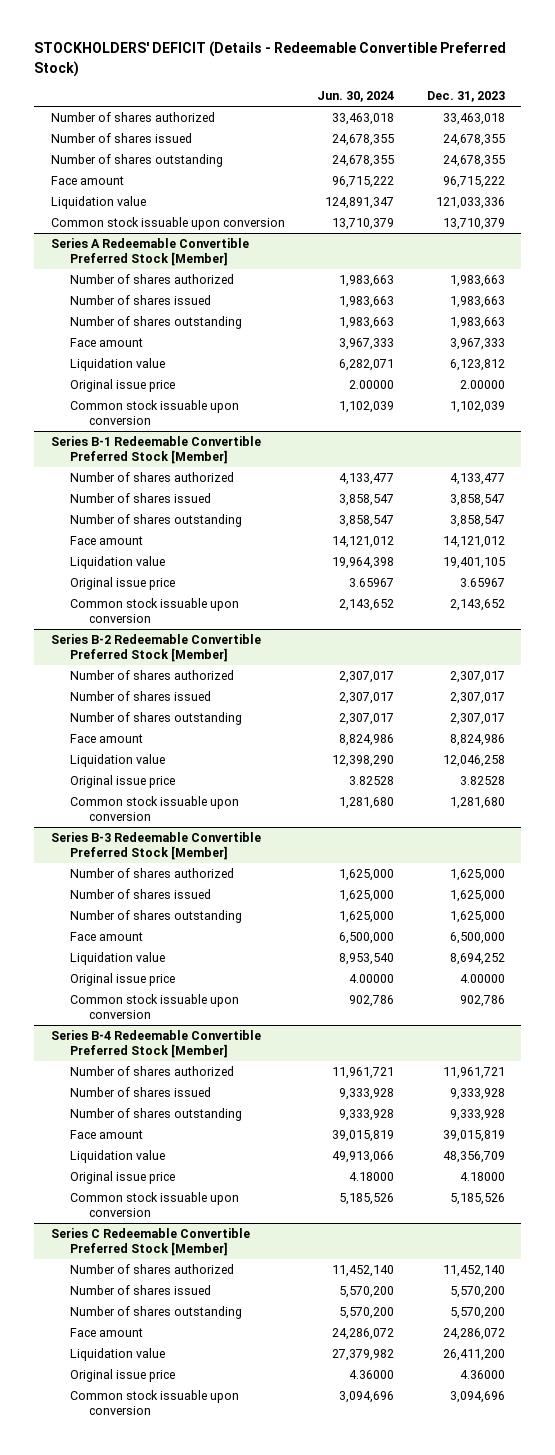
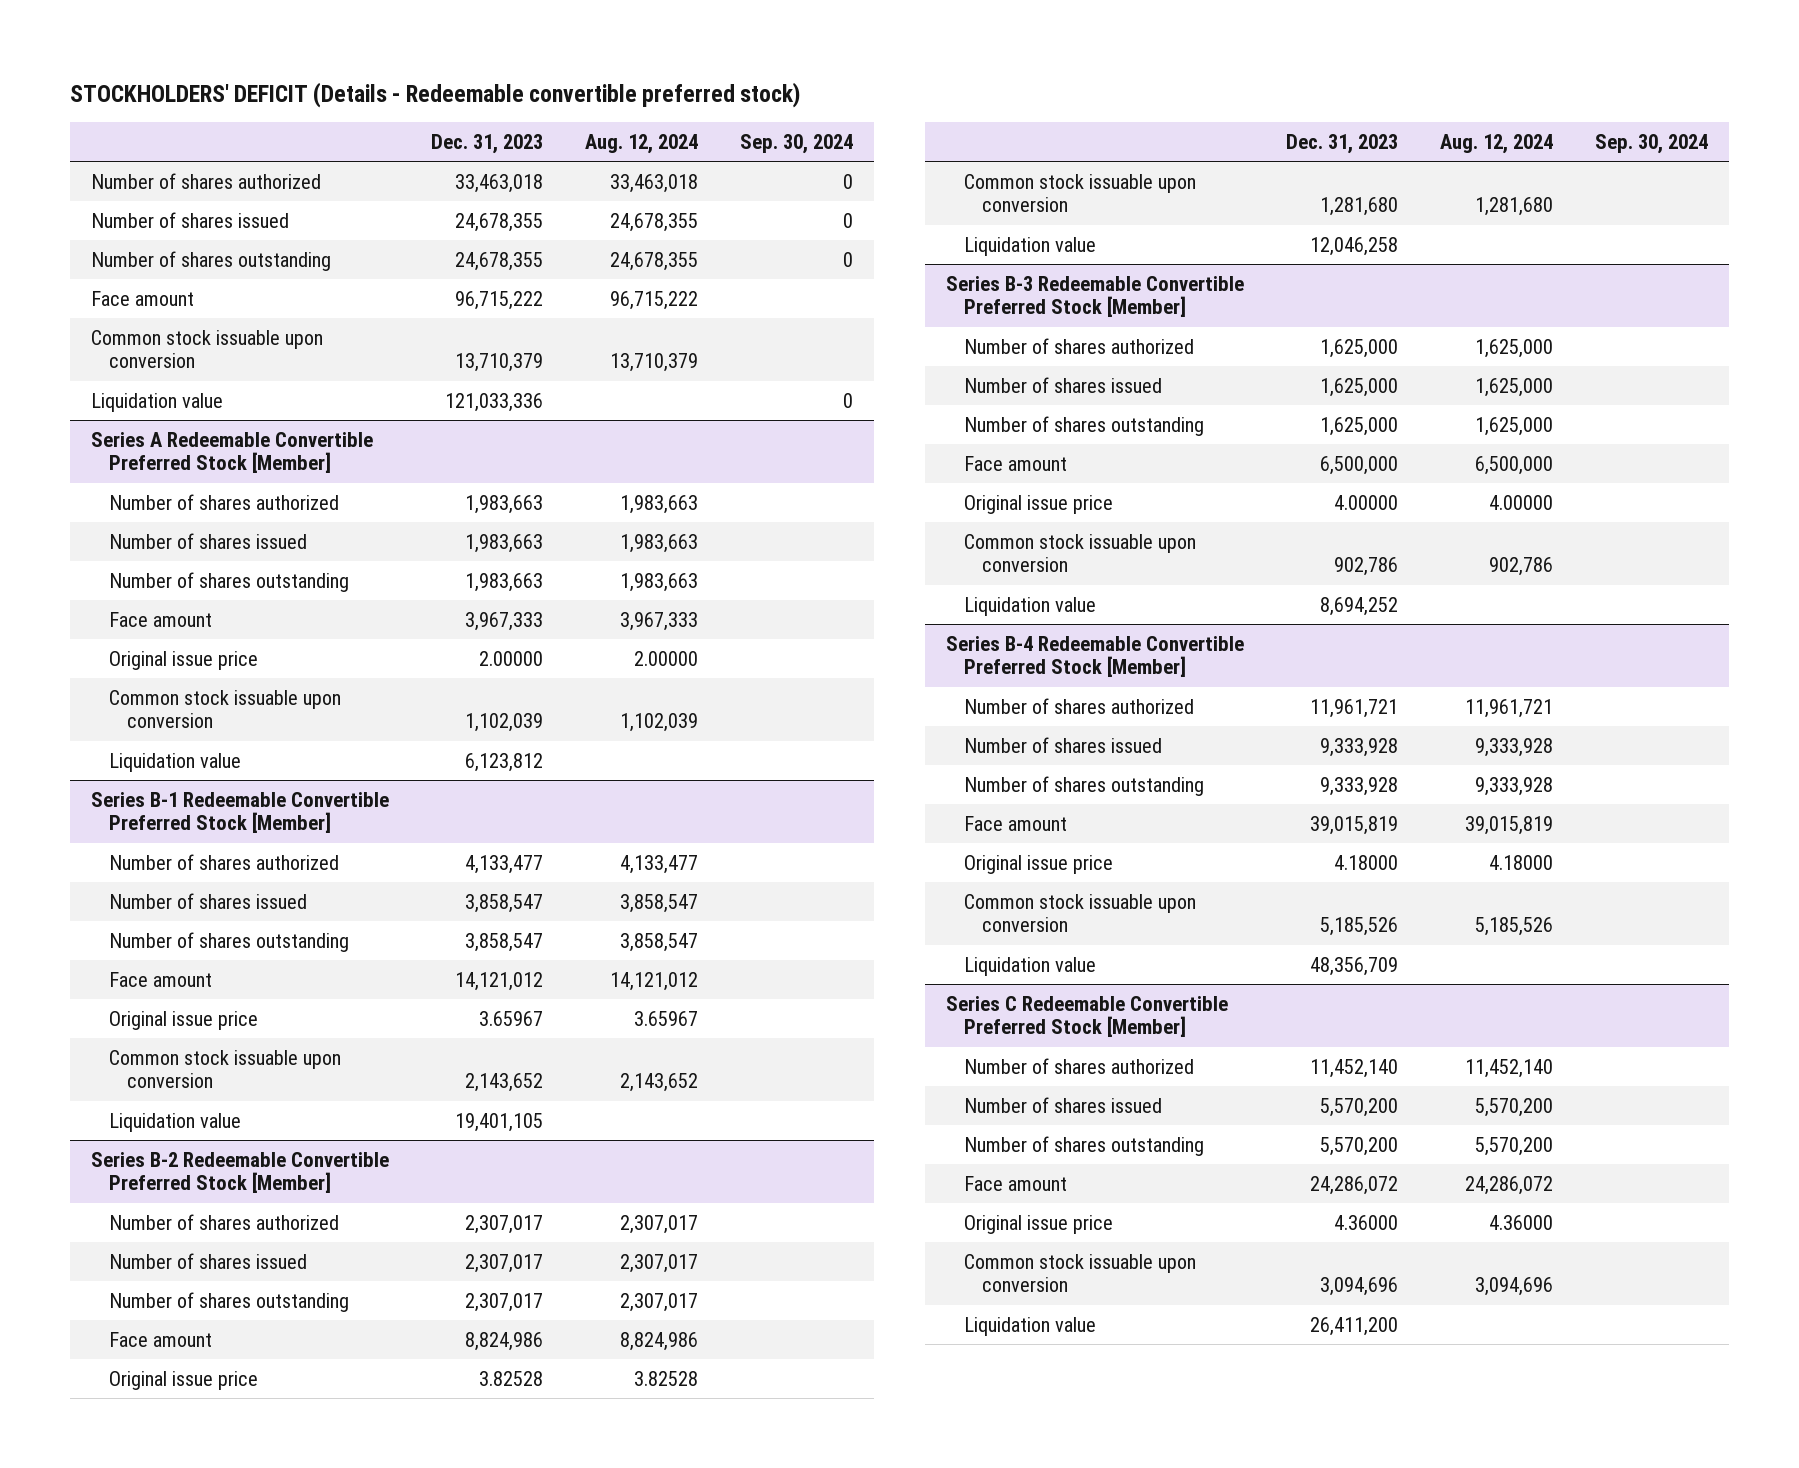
- STOCKHOLDERS' DEFICIT (Details - Redeemable Convertible Preferred Stock)
+ STOCKHOLDERS' DEFICIT (Details - Redeemable convertible preferred stock)
- | Jun. 30, 2024 | Dec. 31, 2023
+ | Dec. 31, 2023 | Aug. 12, 2024 | Sep. 30, 2024
moved down: Liquidation value | 121,033,336 | | 0
@ Series A Redeemable Convertible Preferred Stock [Member]
moved down: Liquidation value | 6,123,812 | |
@ Series B-1 Redeemable Convertible Preferred Stock [Member]
moved down: Liquidation value | 19,401,105 | |
@ Series B-2 Redeemable Convertible Preferred Stock [Member]
moved down: Liquidation value | 12,046,258 | |
@ Series B-3 Redeemable Convertible Preferred Stock [Member]
moved down: Liquidation value | 8,694,252 | |
@ Series B-4 Redeemable Convertible Preferred Stock [Member]
moved down: Liquidation value | 48,356,709 | |
@ Series C Redeemable Convertible Preferred Stock [Member]
moved down: Liquidation value | 26,411,200 | |

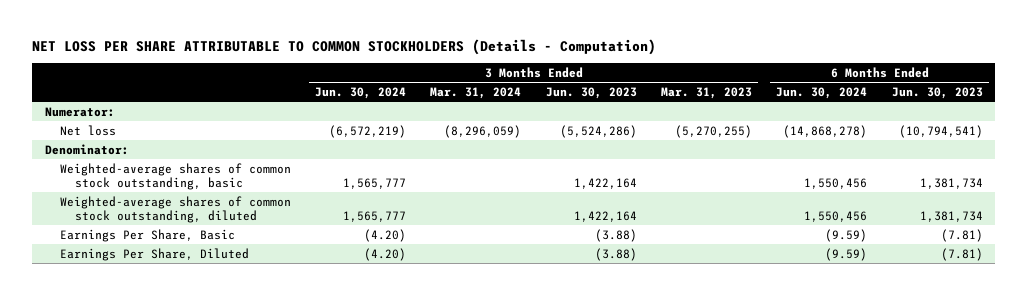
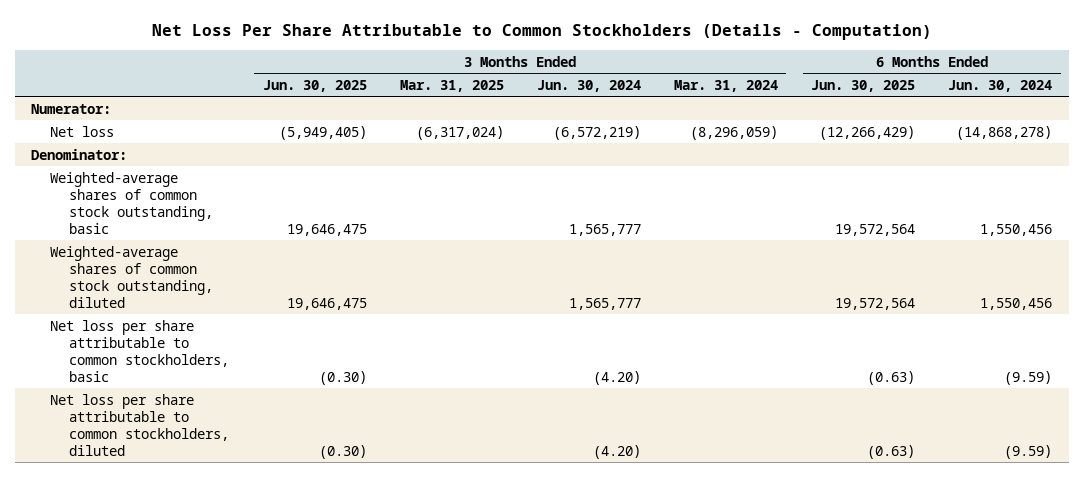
- NET LOSS PER SHARE ATTRIBUTABLE TO COMMON STOCKHOLDERS (Details - Computation)
+ Net Loss Per Share Attributable to Common Stockholders (Details - Computation)
- | 3 Months Ended Jun. 30, 2024 | 3 Months Ended Mar. 31, 2024 | 3 Months Ended Jun. 30, 2023 | 3 Months Ended Mar. 31, 2023 | 6 Months Ended Jun. 30, 2024 | 6 Months Ended Jun. 30, 2023
+ | 3 Months Ended Jun. 30, 2025 | 3 Months Ended Mar. 31, 2025 | 3 Months Ended Jun. 30, 2024 | 3 Months Ended Mar. 31, 2024 | 6 Months Ended Jun. 30, 2025 | 6 Months Ended Jun. 30, 2024
- Earnings Per Share, Basic | (4.20) | | (3.88) | | (9.59) | (7.81)
- Earnings Per Share, Diluted | (4.20) | | (3.88) | | (9.59) | (7.81)
+ Net loss per share attributable to common stockholders, basic | (0.30) | | (4.20) | | (0.63) | (9.59)
+ Net loss per share attributable to common stockholders, diluted | (0.30) | | (4.20) | | (0.63) | (9.59)

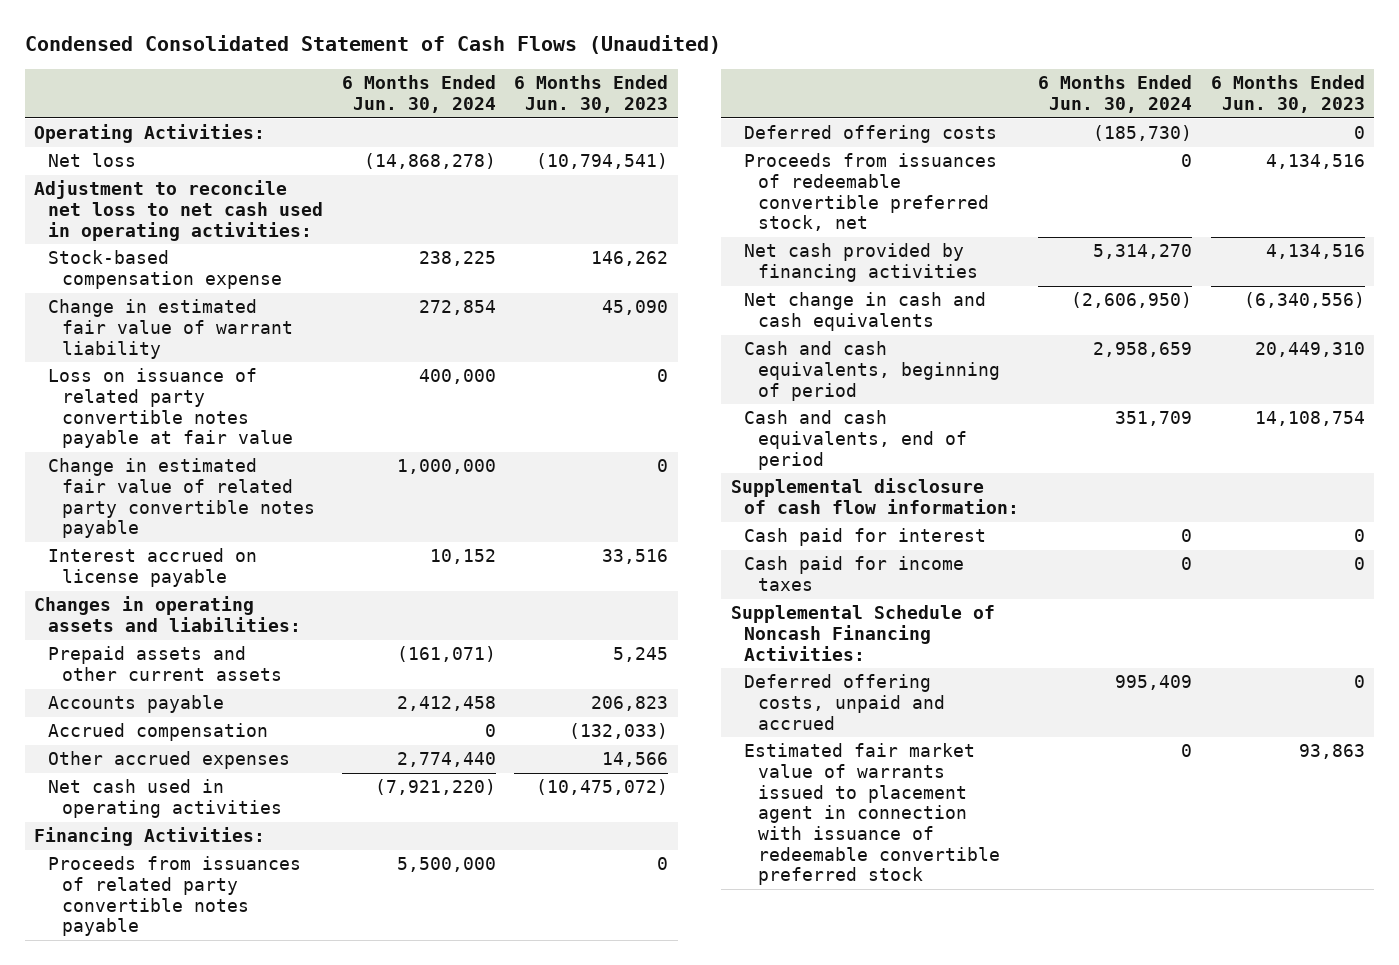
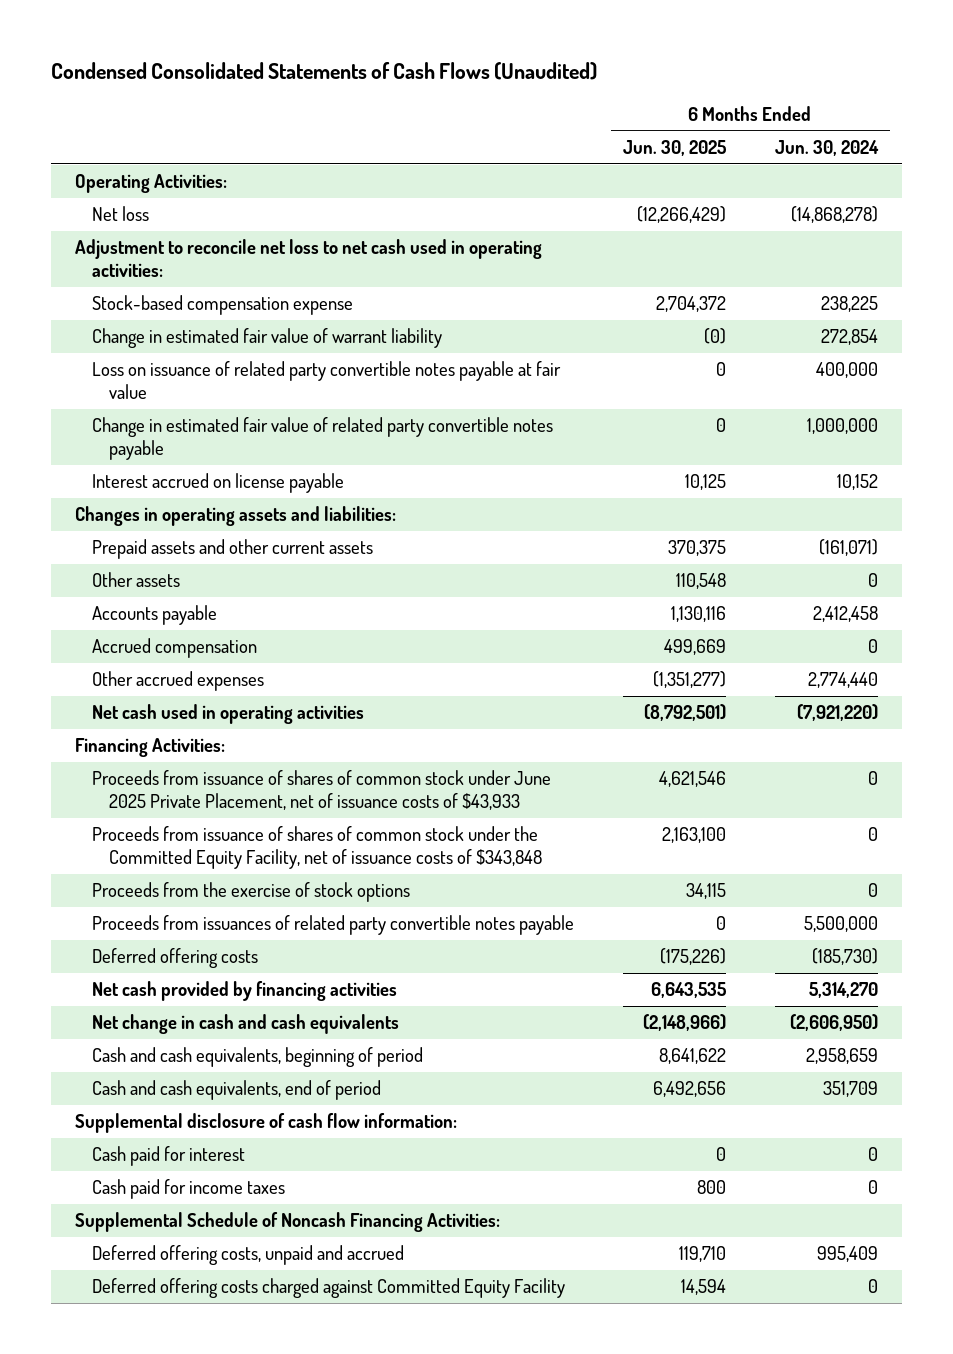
- Condensed Consolidated Statement of Cash Flows (Unaudited)
+ Condensed Consolidated Statements of Cash Flows (Unaudited)
- | 6 Months Ended Jun. 30, 2024 | 6 Months Ended Jun. 30, 2023
+ | 6 Months Ended Jun. 30, 2025 | 6 Months Ended Jun. 30, 2024
+ Other assets | 110,548 | 0
+ Proceeds from issuance of shares of common stock under June 2025 Private Placement, net of issuance costs of $43,933 | 4,621,546 | 0
+ Proceeds from issuance of shares of common stock under the Committed Equity Facility, net of issuance costs of $343,848 | 2,163,100 | 0
+ Proceeds from the exercise of stock options | 34,115 | 0
- Proceeds from issuances of redeemable convertible preferred stock, net | 0 | 4,134,516
- Estimated fair market value of warrants issued to placement agent in connection with issuance of redeemable convertible preferred stock | 0 | 93,863
+ Deferred offering costs charged against Committed Equity Facility | 14,594 | 0

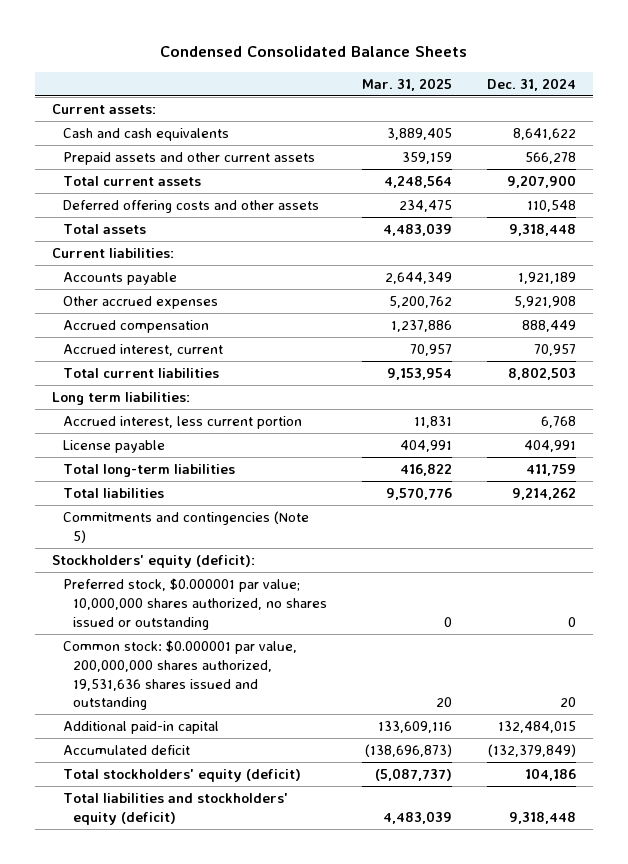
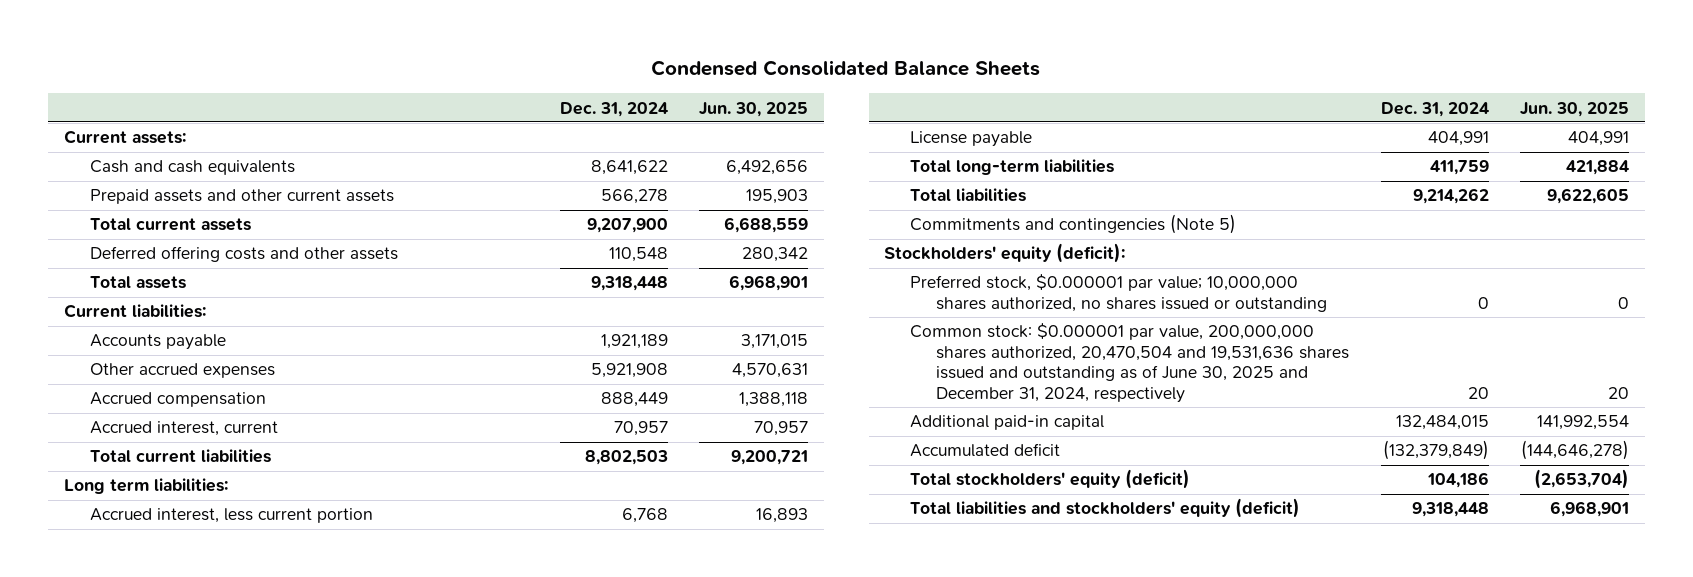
- | Mar. 31, 2025 | Dec. 31, 2024
+ | Dec. 31, 2024 | Jun. 30, 2025
- Common stock: $0.000001 par value, 200,000,000 shares authorized, 19,531,636 shares issued and outstanding | 20 | 20
+ Common stock: $0.000001 par value, 200,000,000 shares authorized, 20,470,504 and 19,531,636 shares issued and outstanding as of June 30, 2025 and December 31, 2024, respectively | 20 | 20

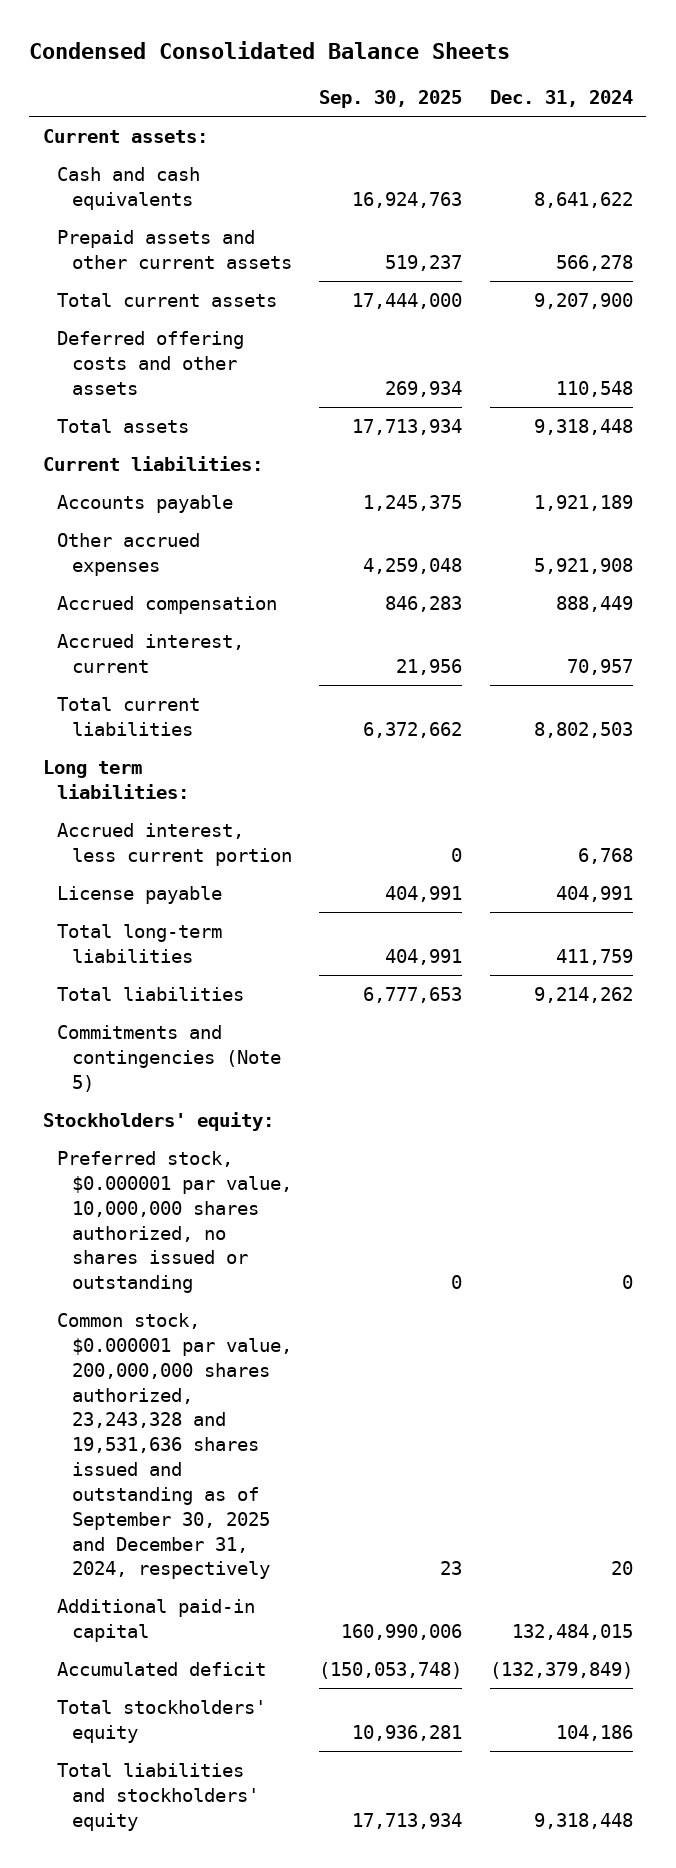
- | Dec. 31, 2024 | Jun. 30, 2025
+ | Sep. 30, 2025 | Dec. 31, 2024
- Stockholders' equity (deficit):
- Preferred stock, $0.000001 par value; 10,000,000 shares authorized, no shares issued or outstanding | 0 | 0
- Common stock: $0.000001 par value, 200,000,000 shares authorized, 20,470,504 and 19,531,636 shares issued and outstanding as of June 30, 2025 and December 31, 2024, respectively | 20 | 20
+ Stockholders' equity:
+ Preferred stock, $0.000001 par value, 10,000,000 shares authorized, no shares issued or outstanding | 0 | 0
+ Common stock, $0.000001 par value, 200,000,000 shares authorized, 23,243,328 and 19,531,636 shares issued and outstanding as of September 30, 2025 and December 31, 2024, respectively | 23 | 20
- Total stockholders' equity (deficit) | 104,186 | (2,653,704)
- Total liabilities and stockholders' equity (deficit) | 9,318,448 | 6,968,901
+ Total stockholders' equity | 10,936,281 | 104,186
+ Total liabilities and stockholders' equity | 17,713,934 | 9,318,448

